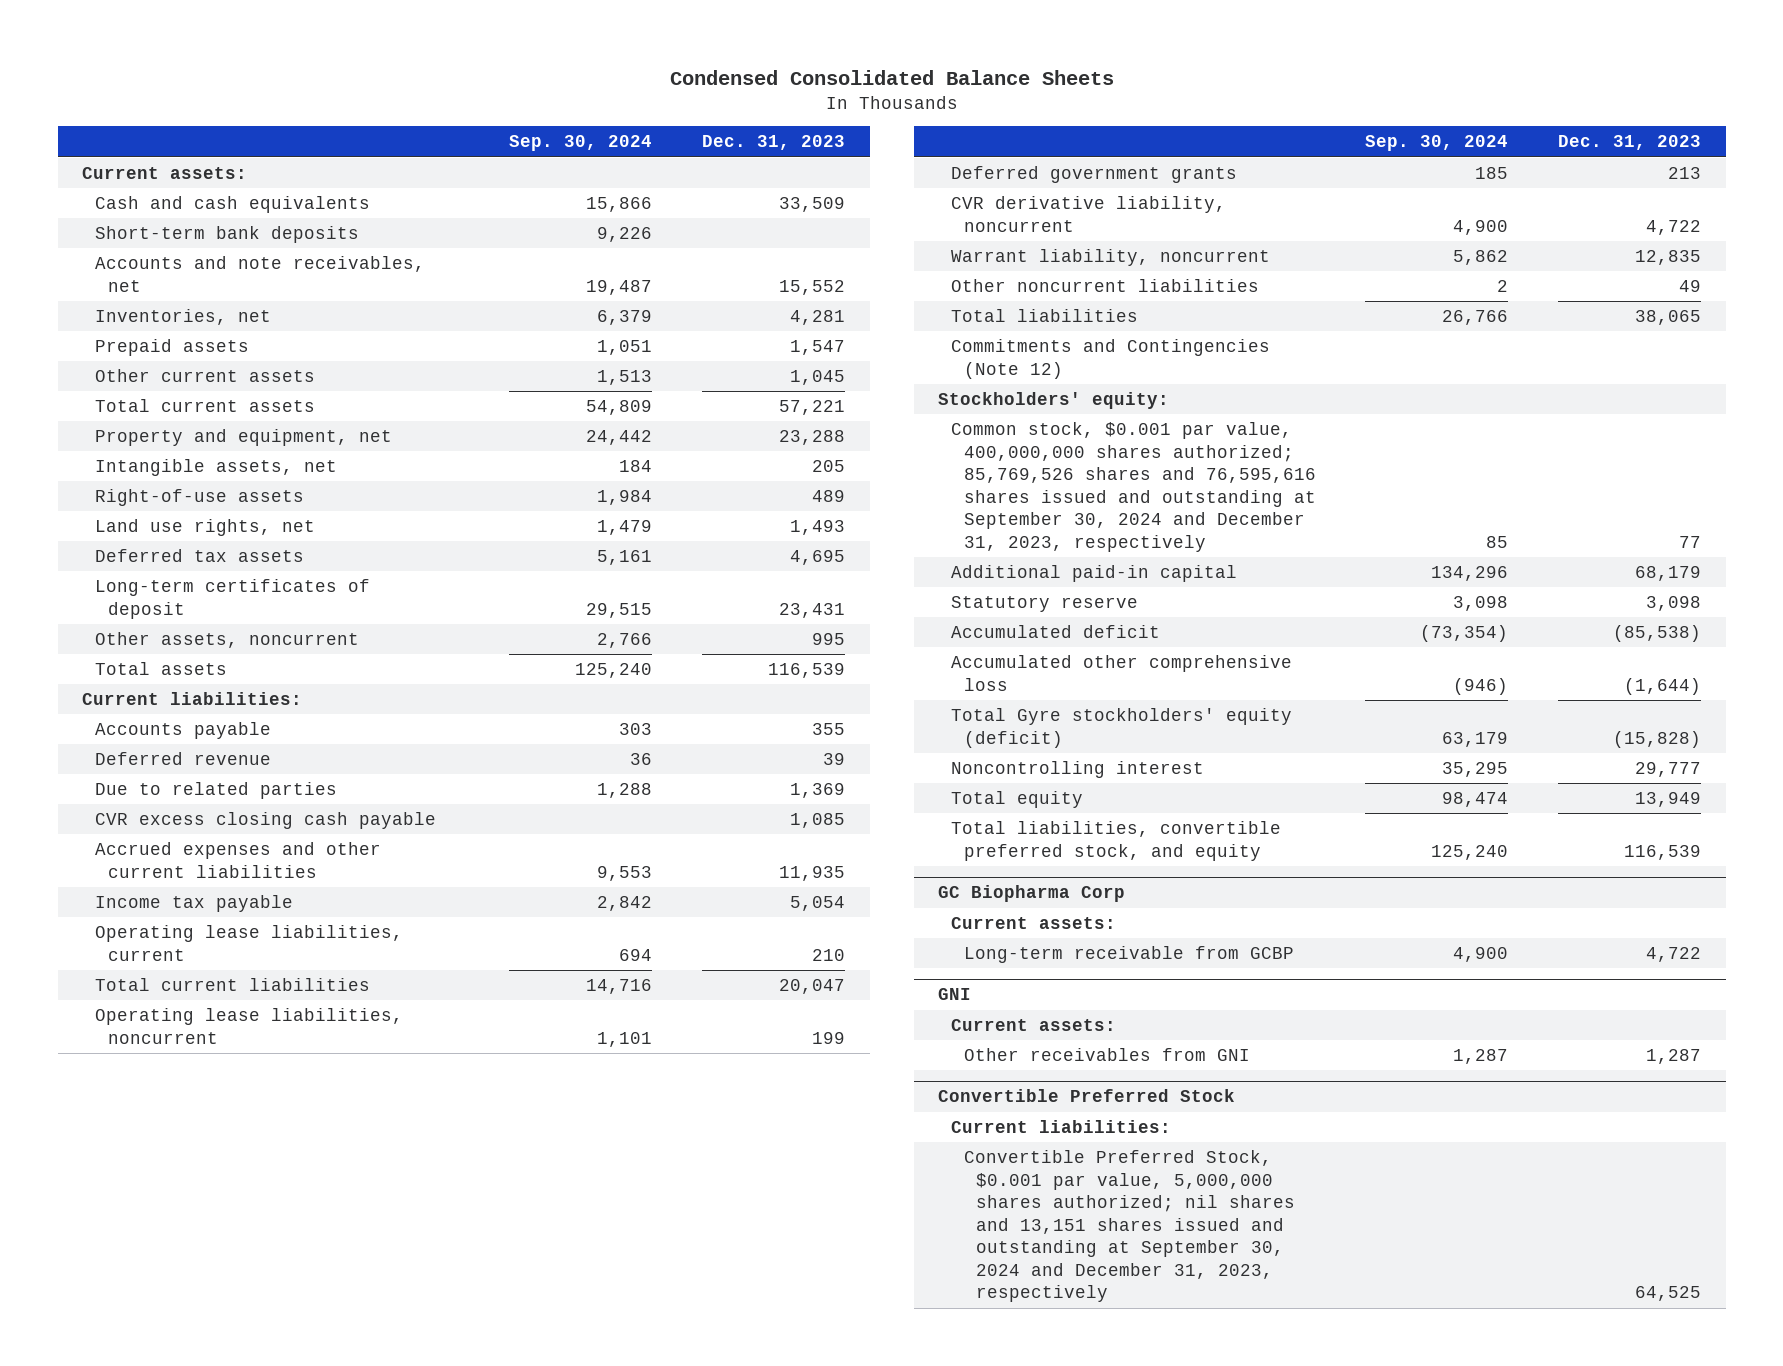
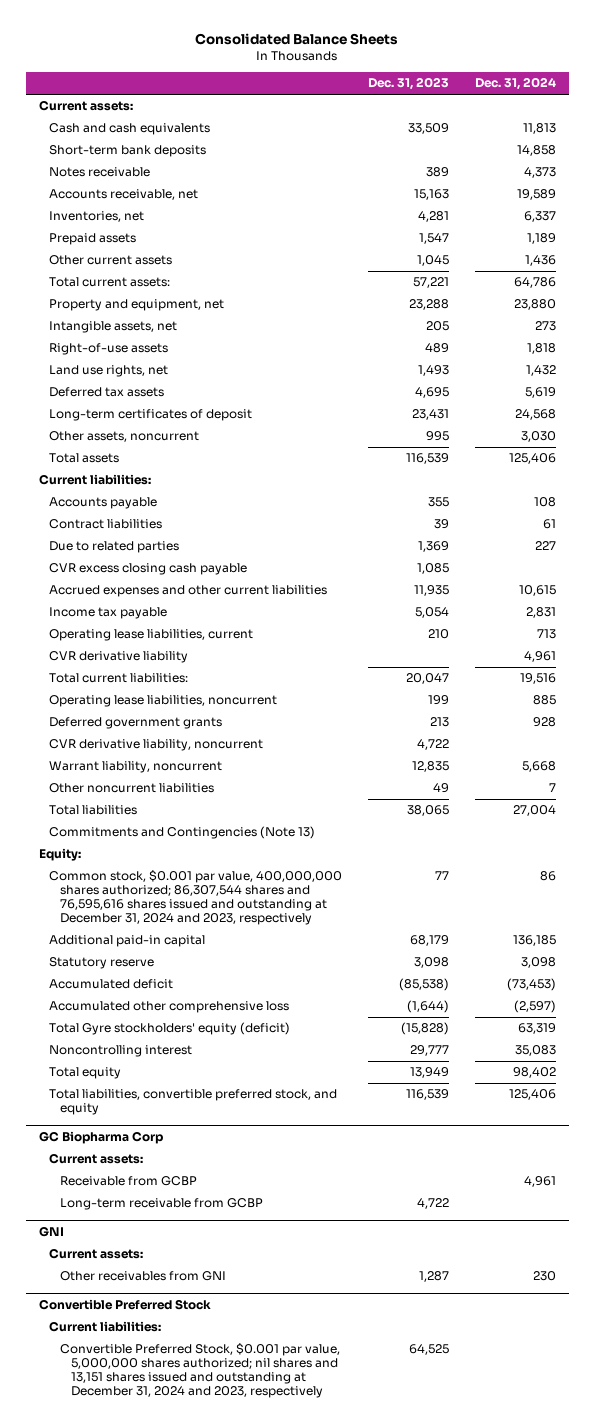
- Condensed Consolidated Balance Sheets
+ Consolidated Balance Sheets
- | Sep. 30, 2024 | Dec. 31, 2023
+ | Dec. 31, 2023 | Dec. 31, 2024
- Accounts and note receivables, net | 19,487 | 15,552
+ Notes receivable | 389 | 4,373
+ Accounts receivable, net | 15,163 | 19,589
- Total current assets | 54,809 | 57,221
+ Total current assets: | 57,221 | 64,786
- Deferred revenue | 36 | 39
+ Contract liabilities | 39 | 61
- Total current liabilities | 14,716 | 20,047
+ CVR derivative liability | | 4,961
+ Total current liabilities: | 20,047 | 19,516
- Commitments and Contingencies (Note 12)
- Stockholders' equity:
- Common stock, $0.001 par value, 400,000,000 shares authorized; 85,769,526 shares and 76,595,616 shares issued and outstanding at September 30, 2024 and December 31, 2023, respectively | 85 | 77
+ Commitments and Contingencies (Note 13)
+ Equity:
+ Common stock, $0.001 par value, 400,000,000 shares authorized; 86,307,544 shares and 76,595,616 shares issued and outstanding at December 31, 2024 and 2023, respectively | 77 | 86
@ GC Biopharma Corp
+ Receivable from GCBP | | 4,961
@ Convertible Preferred Stock
- Convertible Preferred Stock, $0.001 par value, 5,000,000 shares authorized; nil shares and 13,151 shares issued and outstanding at September 30, 2024 and December 31, 2023, respectively | | 64,525
+ Convertible Preferred Stock, $0.001 par value, 5,000,000 shares authorized; nil shares and 13,151 shares issued and outstanding at December 31, 2024 and 2023, respectively | 64,525 |

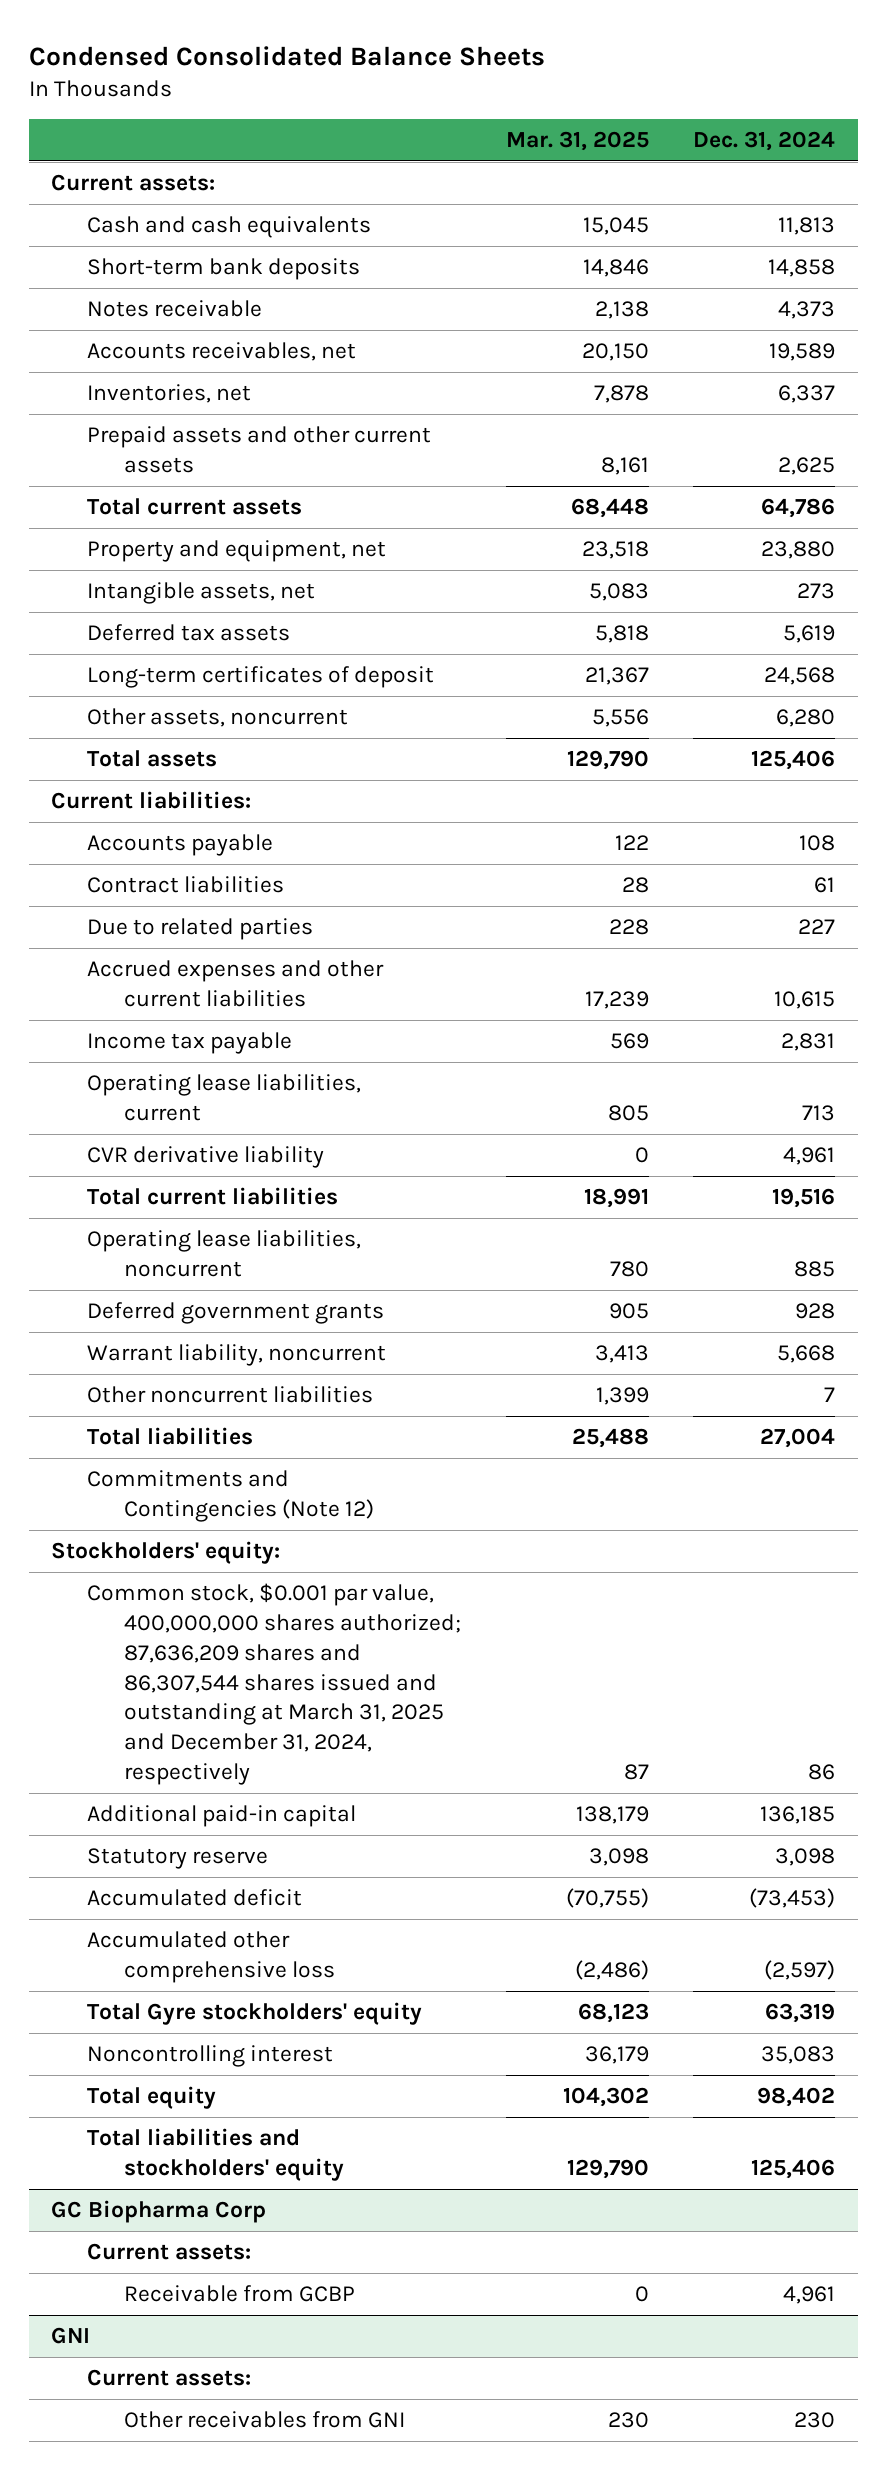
- Consolidated Balance Sheets
+ Condensed Consolidated Balance Sheets
- | Dec. 31, 2023 | Dec. 31, 2024
+ | Mar. 31, 2025 | Dec. 31, 2024
- Accounts receivable, net | 15,163 | 19,589
+ Accounts receivables, net | 20,150 | 19,589
- Prepaid assets | 1,547 | 1,189
- Other current assets | 1,045 | 1,436
- Total current assets: | 57,221 | 64,786
+ Prepaid assets and other current assets | 8,161 | 2,625
+ Total current assets | 68,448 | 64,786
- Right-of-use assets | 489 | 1,818
- Land use rights, net | 1,493 | 1,432
- Other assets, noncurrent | 995 | 3,030
+ Other assets, noncurrent | 5,556 | 6,280
- CVR excess closing cash payable | 1,085 |
- Total current liabilities: | 20,047 | 19,516
+ Total current liabilities | 18,991 | 19,516
- CVR derivative liability, noncurrent | 4,722 |
- Commitments and Contingencies (Note 13)
- Equity:
- Common stock, $0.001 par value, 400,000,000 shares authorized; 86,307,544 shares and 76,595,616 shares issued and outstanding at December 31, 2024 and 2023, respectively | 77 | 86
+ Commitments and Contingencies (Note 12)
+ Stockholders' equity:
+ Common stock, $0.001 par value, 400,000,000 shares authorized; 87,636,209 shares and 86,307,544 shares issued and outstanding at March 31, 2025 and December 31, 2024, respectively | 87 | 86
- Total Gyre stockholders' equity (deficit) | (15,828) | 63,319
+ Total Gyre stockholders' equity | 68,123 | 63,319
- Total liabilities, convertible preferred stock, and equity | 116,539 | 125,406
+ Total liabilities and stockholders' equity | 129,790 | 125,406
@ GC Biopharma Corp
- Long-term receivable from GCBP | 4,722 |
- Convertible Preferred Stock
- Current liabilities:
- Convertible Preferred Stock, $0.001 par value, 5,000,000 shares authorized; nil shares and 13,151 shares issued and outstanding at December 31, 2024 and 2023, respectively | 64,525 |

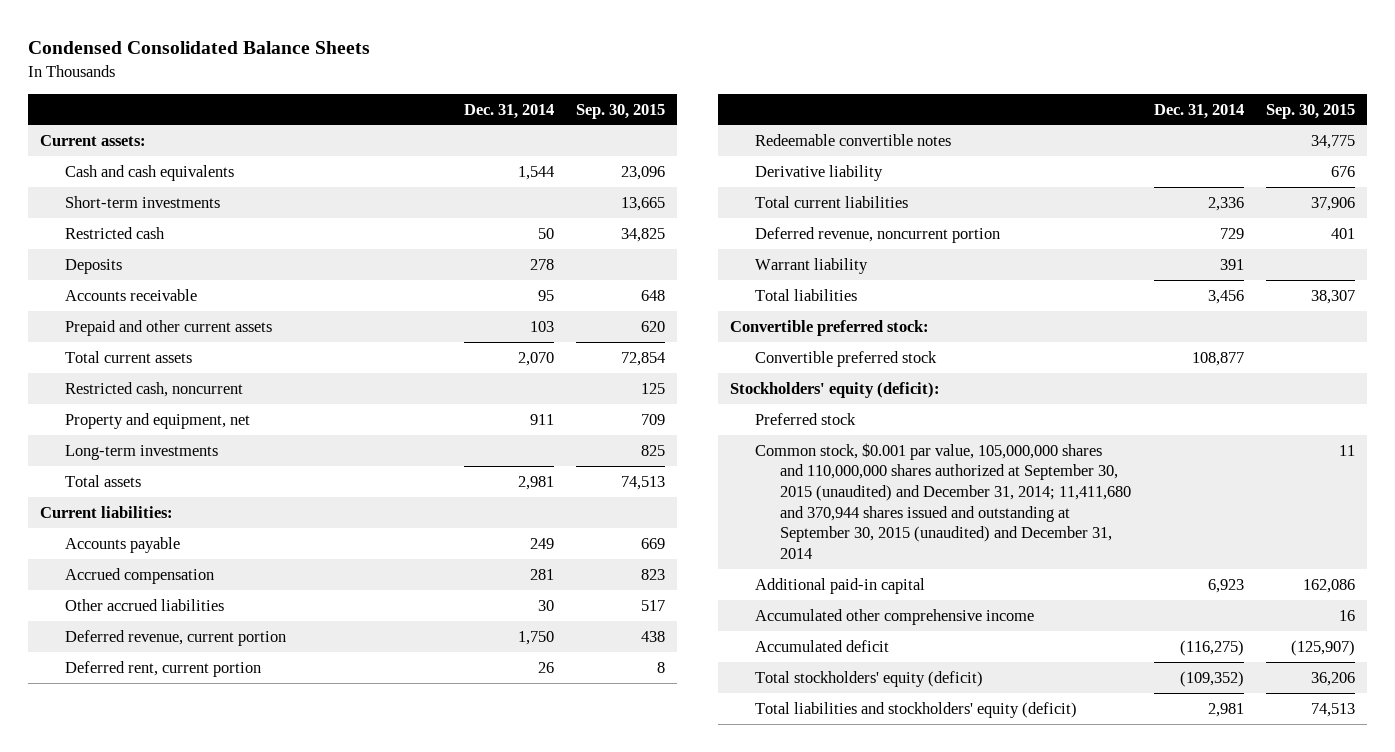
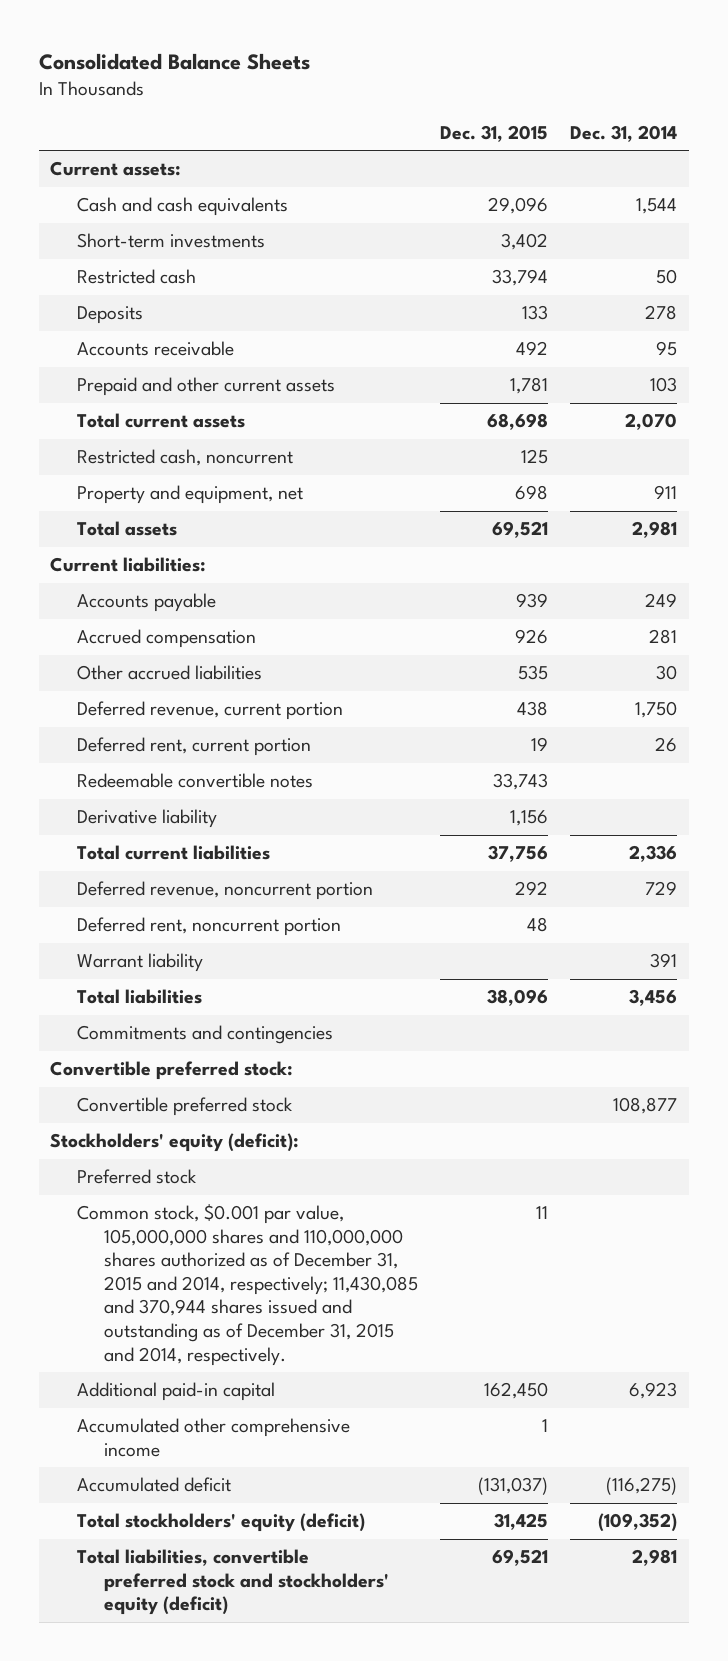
- Condensed Consolidated Balance Sheets
+ Consolidated Balance Sheets
- | Dec. 31, 2014 | Sep. 30, 2015
+ | Dec. 31, 2015 | Dec. 31, 2014
- Long-term investments | | 825
+ Deferred rent, noncurrent portion | 48 |
+ Commitments and contingencies
- Common stock, $0.001 par value, 105,000,000 shares and 110,000,000 shares authorized at September 30, 2015 (unaudited) and December 31, 2014; 11,411,680 and 370,944 shares issued and outstanding at September 30, 2015 (unaudited) and December 31, 2014 | | 11
+ Common stock, $0.001 par value, 105,000,000 shares and 110,000,000 shares authorized as of December 31, 2015 and 2014, respectively; 11,430,085 and 370,944 shares issued and outstanding as of December 31, 2015 and 2014, respectively. | 11 |
- Total liabilities and stockholders' equity (deficit) | 2,981 | 74,513
+ Total liabilities, convertible preferred stock and stockholders' equity (deficit) | 69,521 | 2,981

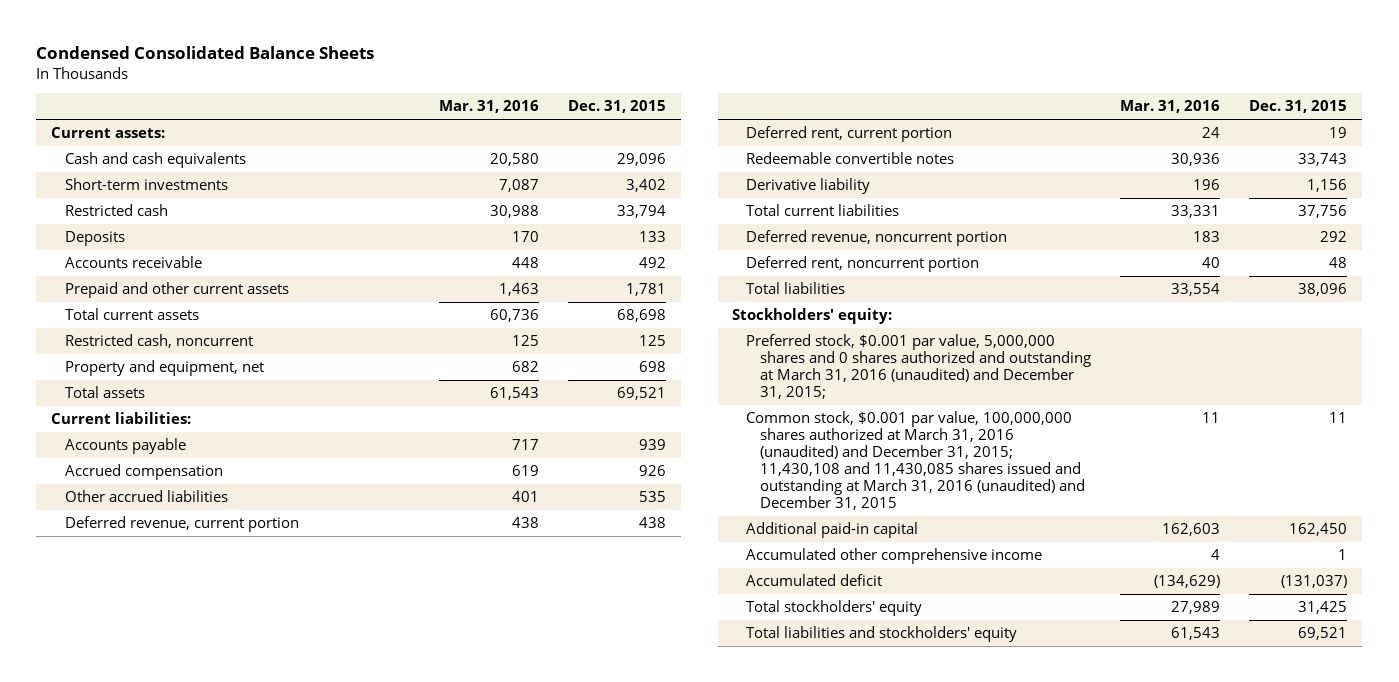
- Consolidated Balance Sheets
+ Condensed Consolidated Balance Sheets
- | Dec. 31, 2015 | Dec. 31, 2014
+ | Mar. 31, 2016 | Dec. 31, 2015
- Warrant liability | | 391
- Commitments and contingencies
- Convertible preferred stock:
- Convertible preferred stock | | 108,877
- Stockholders' equity (deficit):
- Preferred stock
- Common stock, $0.001 par value, 105,000,000 shares and 110,000,000 shares authorized as of December 31, 2015 and 2014, respectively; 11,430,085 and 370,944 shares issued and outstanding as of December 31, 2015 and 2014, respectively. | 11 |
+ Stockholders' equity:
+ Preferred stock, $0.001 par value, 5,000,000 shares and 0 shares authorized and outstanding at March 31, 2016 (unaudited) and December 31, 2015;
+ Common stock, $0.001 par value, 100,000,000 shares authorized at March 31, 2016 (unaudited) and December 31, 2015; 11,430,108 and 11,430,085 shares issued and outstanding at March 31, 2016 (unaudited) and December 31, 2015 | 11 | 11
- Total stockholders' equity (deficit) | 31,425 | (109,352)
- Total liabilities, convertible preferred stock and stockholders' equity (deficit) | 69,521 | 2,981
+ Total stockholders' equity | 27,989 | 31,425
+ Total liabilities and stockholders' equity | 61,543 | 69,521

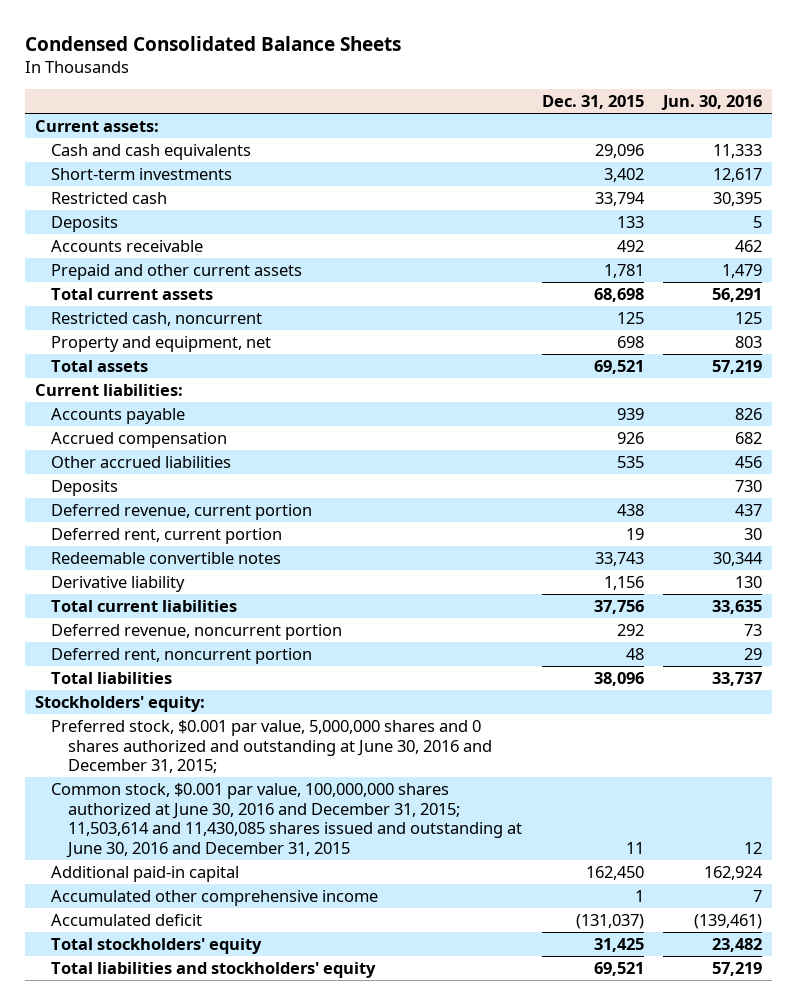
- | Mar. 31, 2016 | Dec. 31, 2015
+ | Dec. 31, 2015 | Jun. 30, 2016
+ Deposits | | 730
- Preferred stock, $0.001 par value, 5,000,000 shares and 0 shares authorized and outstanding at March 31, 2016 (unaudited) and December 31, 2015;
- Common stock, $0.001 par value, 100,000,000 shares authorized at March 31, 2016 (unaudited) and December 31, 2015; 11,430,108 and 11,430,085 shares issued and outstanding at March 31, 2016 (unaudited) and December 31, 2015 | 11 | 11
+ Preferred stock, $0.001 par value, 5,000,000 shares and 0 shares authorized and outstanding at June 30, 2016 and December 31, 2015;
+ Common stock, $0.001 par value, 100,000,000 shares authorized at June 30, 2016 and December 31, 2015; 11,503,614 and 11,430,085 shares issued and outstanding at June 30, 2016 and December 31, 2015 | 11 | 12

